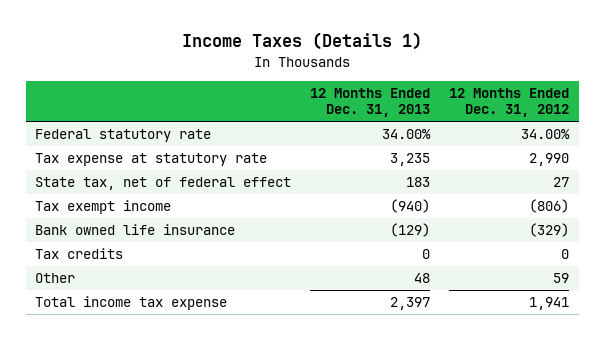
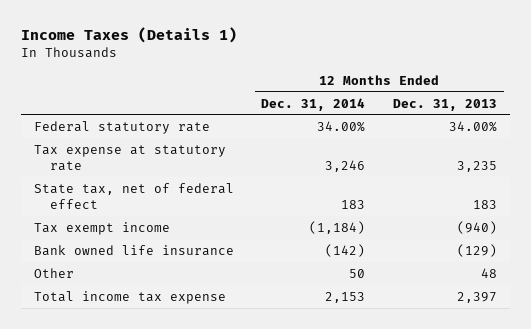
- | 12 Months Ended Dec. 31, 2013 | 12 Months Ended Dec. 31, 2012
+ | 12 Months Ended Dec. 31, 2014 | 12 Months Ended Dec. 31, 2013
- Tax credits | 0 | 0

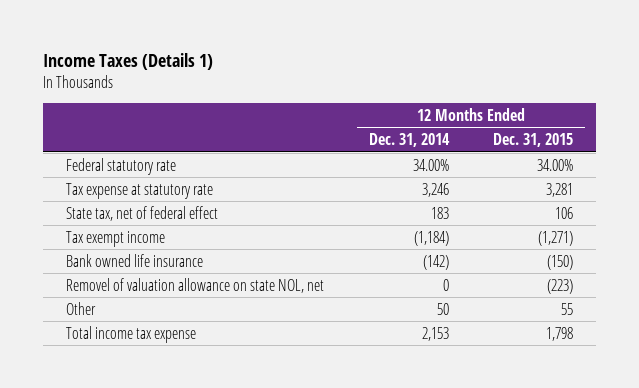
- | 12 Months Ended Dec. 31, 2014 | 12 Months Ended Dec. 31, 2013
+ | 12 Months Ended Dec. 31, 2014 | 12 Months Ended Dec. 31, 2015
+ Removel of valuation allowance on state NOL, net | 0 | (223)

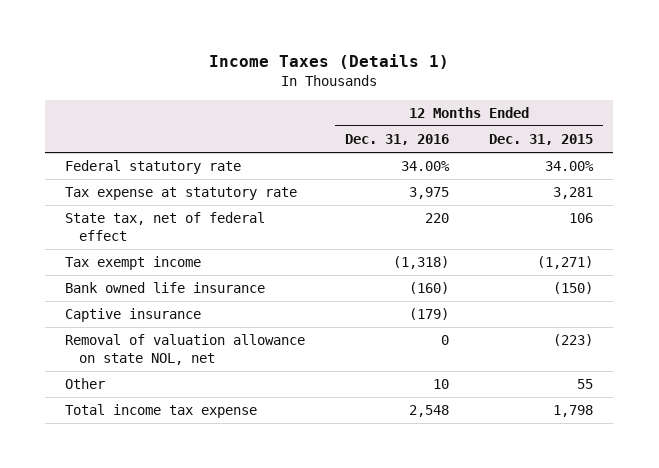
- | 12 Months Ended Dec. 31, 2014 | 12 Months Ended Dec. 31, 2015
+ | 12 Months Ended Dec. 31, 2016 | 12 Months Ended Dec. 31, 2015
- Removel of valuation allowance on state NOL, net | 0 | (223)
+ Captive insurance | (179) |
+ Removal of valuation allowance on state NOL, net | 0 | (223)

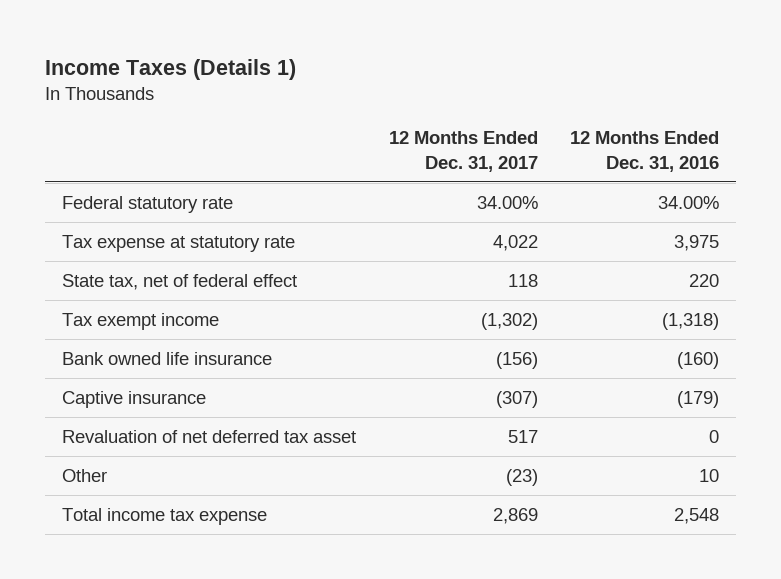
- | 12 Months Ended Dec. 31, 2016 | 12 Months Ended Dec. 31, 2015
+ | 12 Months Ended Dec. 31, 2017 | 12 Months Ended Dec. 31, 2016
- Removal of valuation allowance on state NOL, net | 0 | (223)
+ Revaluation of net deferred tax asset | 517 | 0

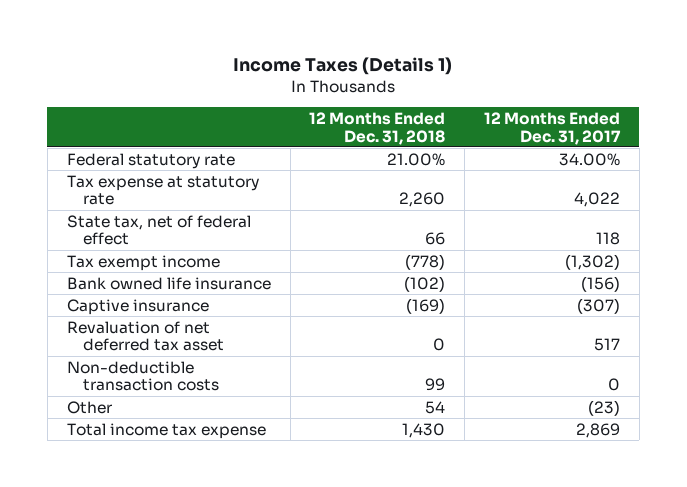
- | 12 Months Ended Dec. 31, 2017 | 12 Months Ended Dec. 31, 2016
+ | 12 Months Ended Dec. 31, 2018 | 12 Months Ended Dec. 31, 2017
+ Non-deductible transaction costs | 99 | 0

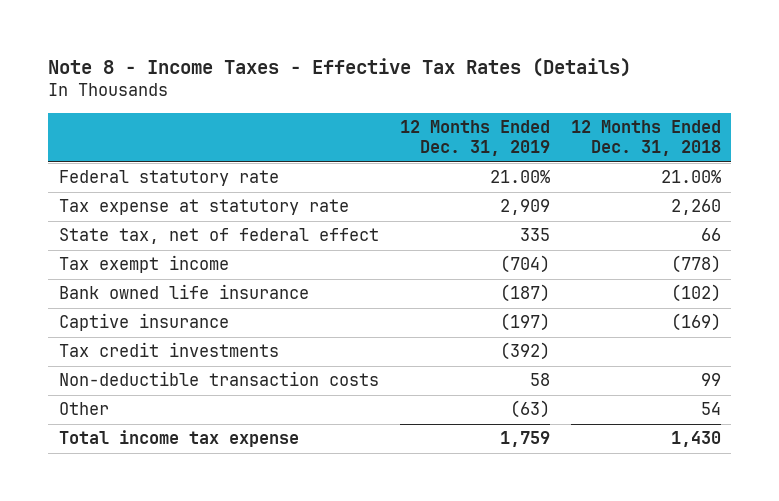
- Income Taxes (Details 1)
+ Note 8 - Income Taxes - Effective Tax Rates (Details)
- | 12 Months Ended Dec. 31, 2018 | 12 Months Ended Dec. 31, 2017
+ | 12 Months Ended Dec. 31, 2019 | 12 Months Ended Dec. 31, 2018
- Revaluation of net deferred tax asset | 0 | 517
+ Tax credit investments | (392) |

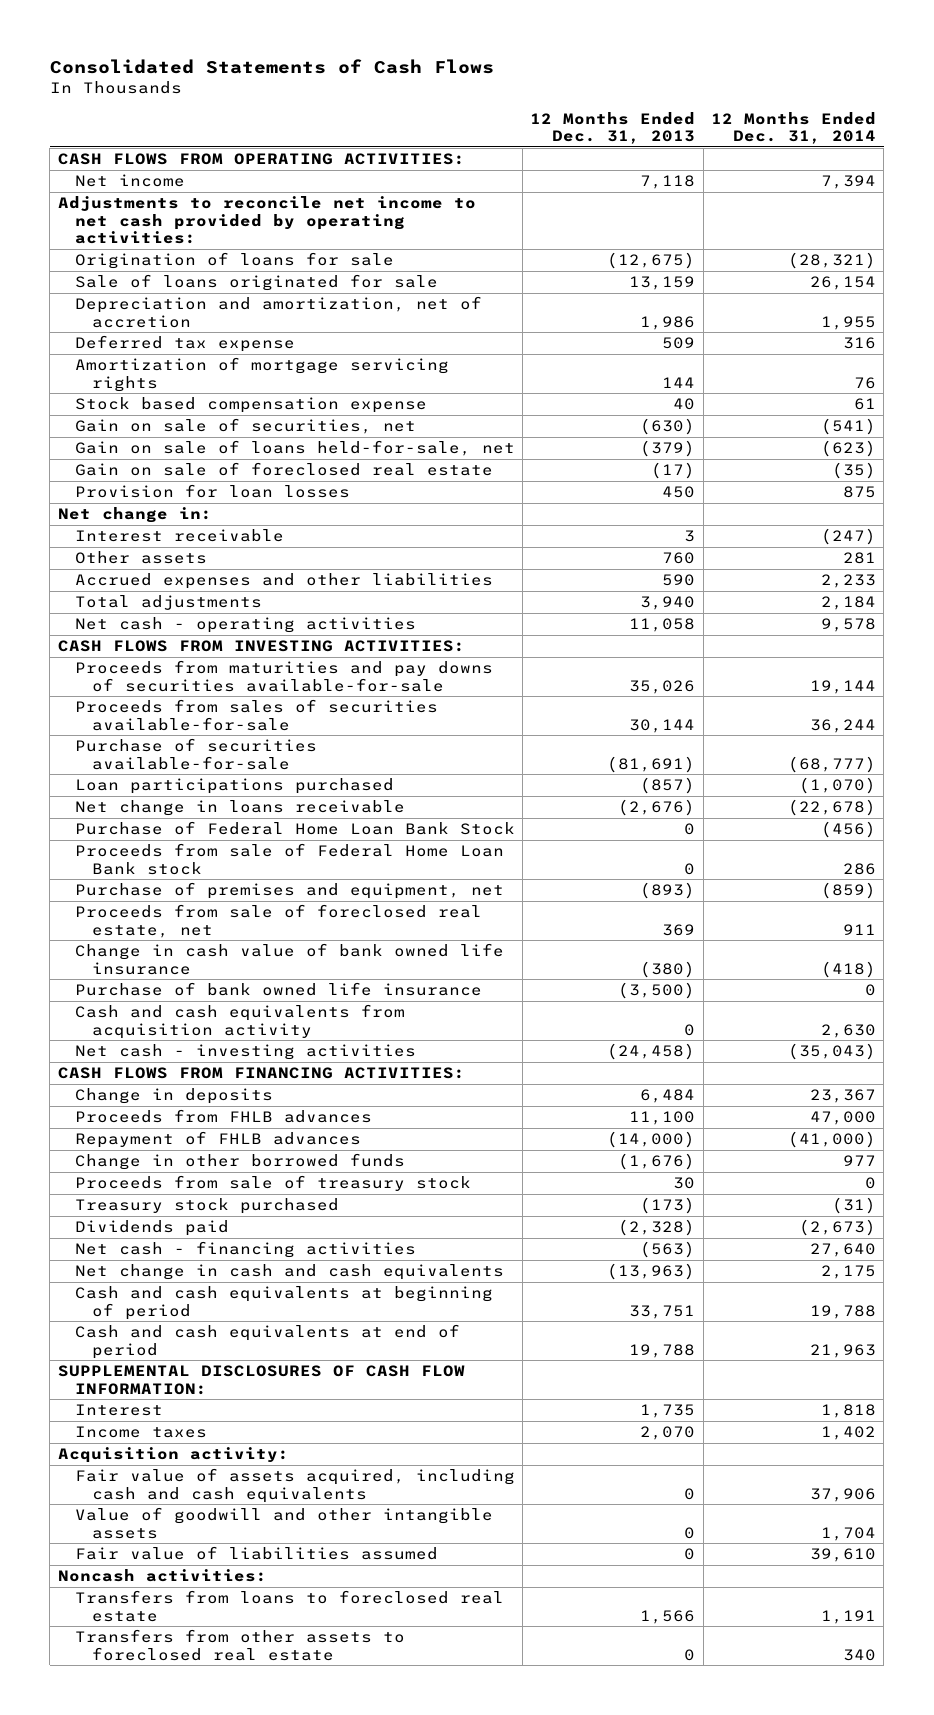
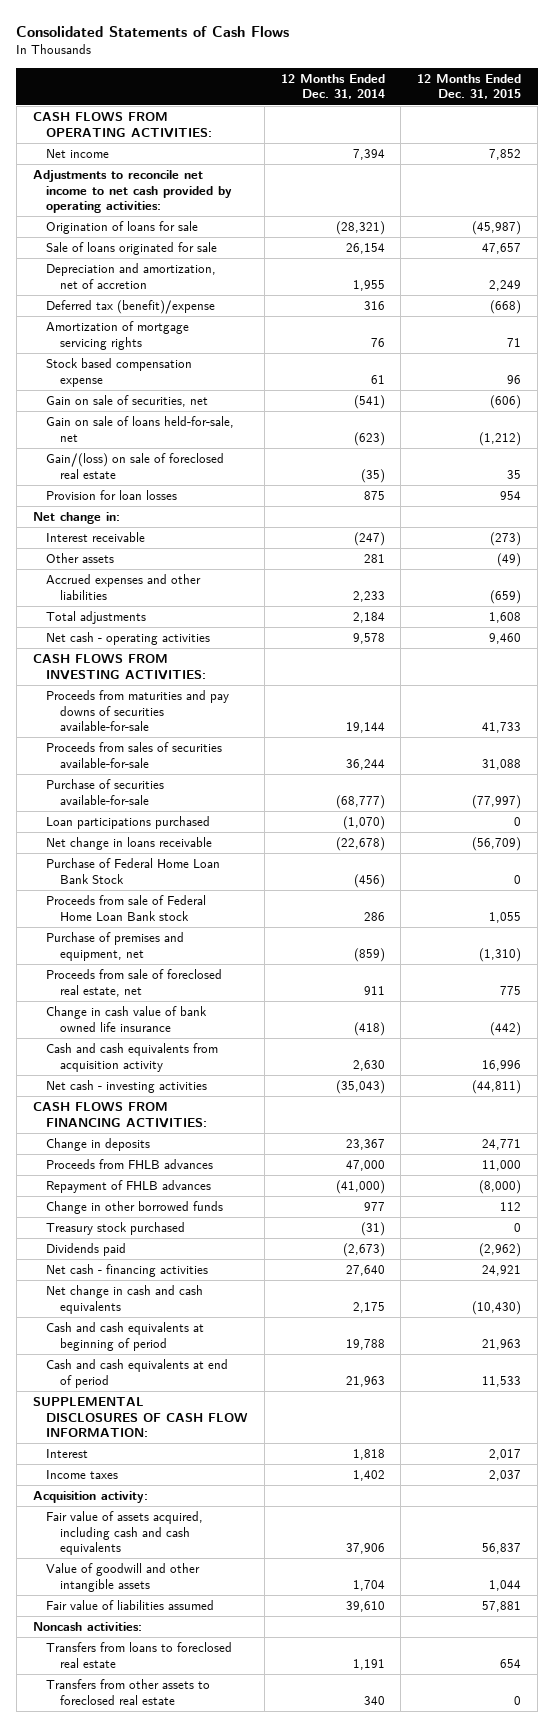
- | 12 Months Ended Dec. 31, 2013 | 12 Months Ended Dec. 31, 2014
+ | 12 Months Ended Dec. 31, 2014 | 12 Months Ended Dec. 31, 2015
- Deferred tax expense | 509 | 316
+ Deferred tax (benefit)/expense | 316 | (668)
- Gain on sale of foreclosed real estate | (17) | (35)
+ Gain/(loss) on sale of foreclosed real estate | (35) | 35
- Purchase of bank owned life insurance | (3,500) | 0
- Proceeds from sale of treasury stock | 30 | 0

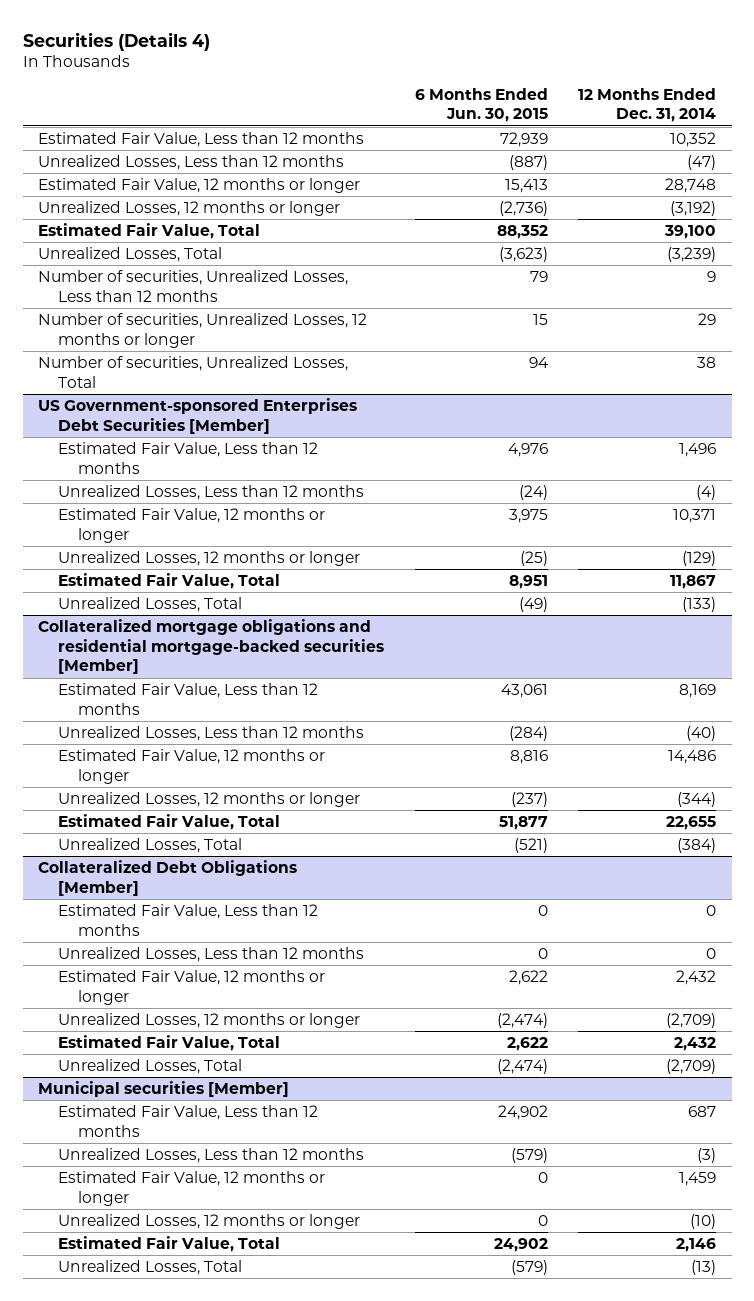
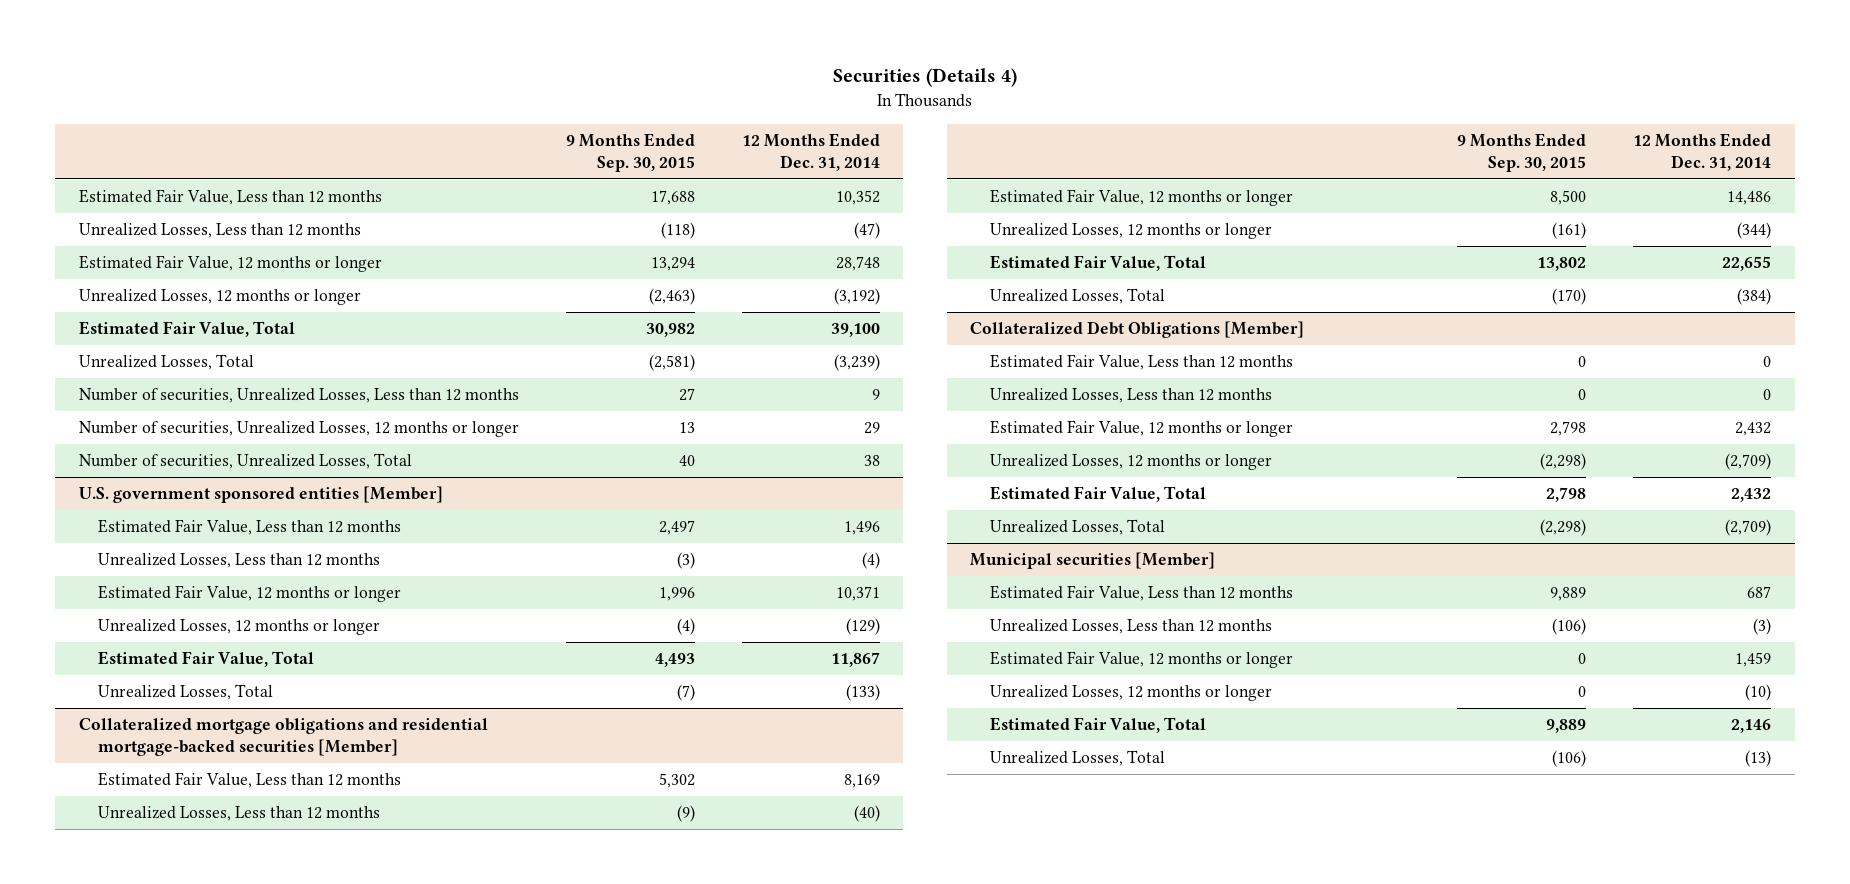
- | 6 Months Ended Jun. 30, 2015 | 12 Months Ended Dec. 31, 2014
+ | 9 Months Ended Sep. 30, 2015 | 12 Months Ended Dec. 31, 2014
- US Government-sponsored Enterprises Debt Securities [Member]
+ U.S. government sponsored entities [Member]

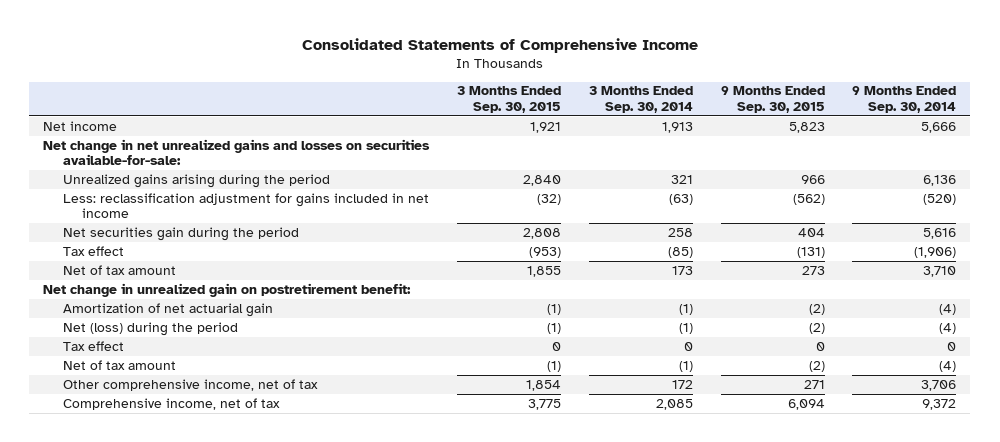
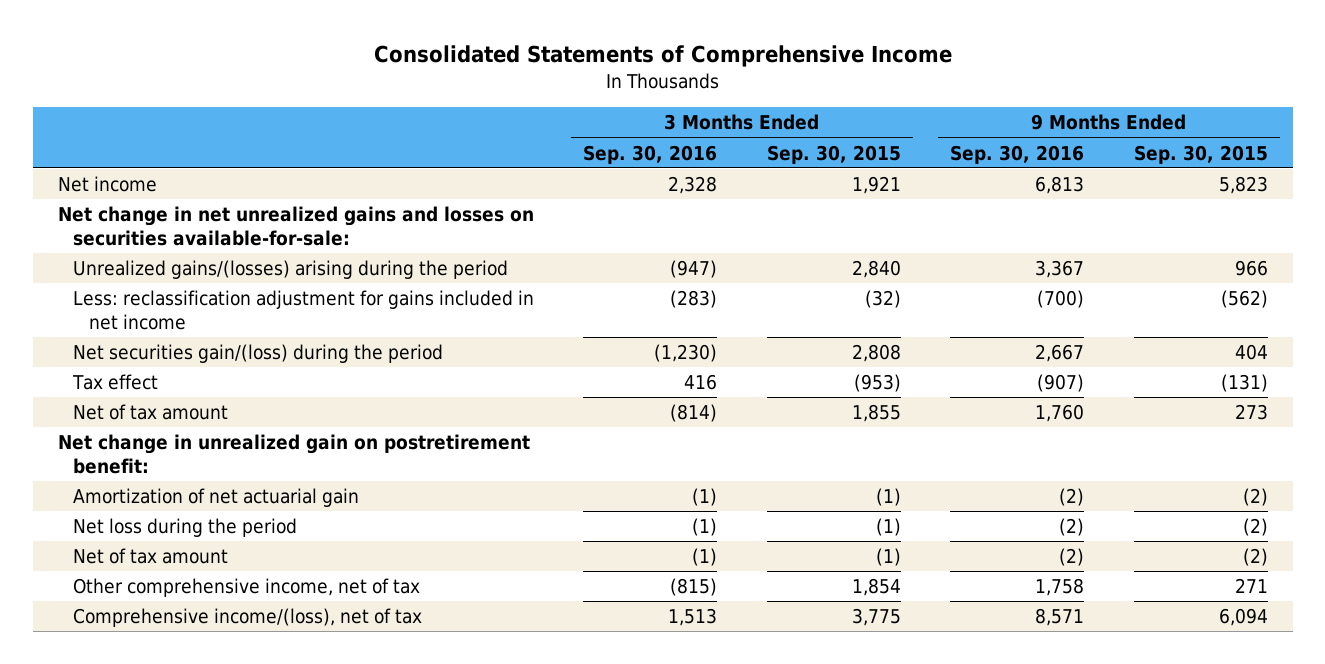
- | 3 Months Ended Sep. 30, 2015 | 3 Months Ended Sep. 30, 2014 | 9 Months Ended Sep. 30, 2015 | 9 Months Ended Sep. 30, 2014
+ | 3 Months Ended Sep. 30, 2016 | 3 Months Ended Sep. 30, 2015 | 9 Months Ended Sep. 30, 2016 | 9 Months Ended Sep. 30, 2015
- Unrealized gains arising during the period | 2,840 | 321 | 966 | 6,136
+ Unrealized gains/(losses) arising during the period | (947) | 2,840 | 3,367 | 966
- Net securities gain during the period | 2,808 | 258 | 404 | 5,616
+ Net securities gain/(loss) during the period | (1,230) | 2,808 | 2,667 | 404
- Net (loss) during the period | (1) | (1) | (2) | (4)
- Tax effect | 0 | 0 | 0 | 0
+ Net loss during the period | (1) | (1) | (2) | (2)
- Comprehensive income, net of tax | 3,775 | 2,085 | 6,094 | 9,372
+ Comprehensive income/(loss), net of tax | 1,513 | 3,775 | 8,571 | 6,094

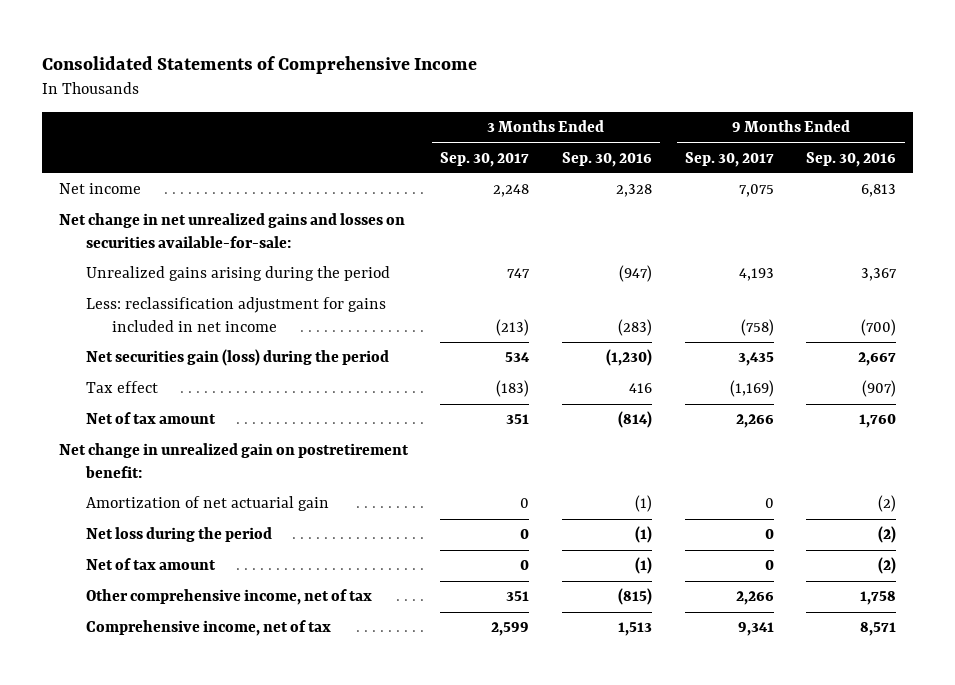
- | 3 Months Ended Sep. 30, 2016 | 3 Months Ended Sep. 30, 2015 | 9 Months Ended Sep. 30, 2016 | 9 Months Ended Sep. 30, 2015
+ | 3 Months Ended Sep. 30, 2017 | 3 Months Ended Sep. 30, 2016 | 9 Months Ended Sep. 30, 2017 | 9 Months Ended Sep. 30, 2016
- Unrealized gains/(losses) arising during the period | (947) | 2,840 | 3,367 | 966
+ Unrealized gains arising during the period | 747 | (947) | 4,193 | 3,367
- Net securities gain/(loss) during the period | (1,230) | 2,808 | 2,667 | 404
+ Net securities gain (loss) during the period | 534 | (1,230) | 3,435 | 2,667
- Comprehensive income/(loss), net of tax | 1,513 | 3,775 | 8,571 | 6,094
+ Comprehensive income, net of tax | 2,599 | 1,513 | 9,341 | 8,571

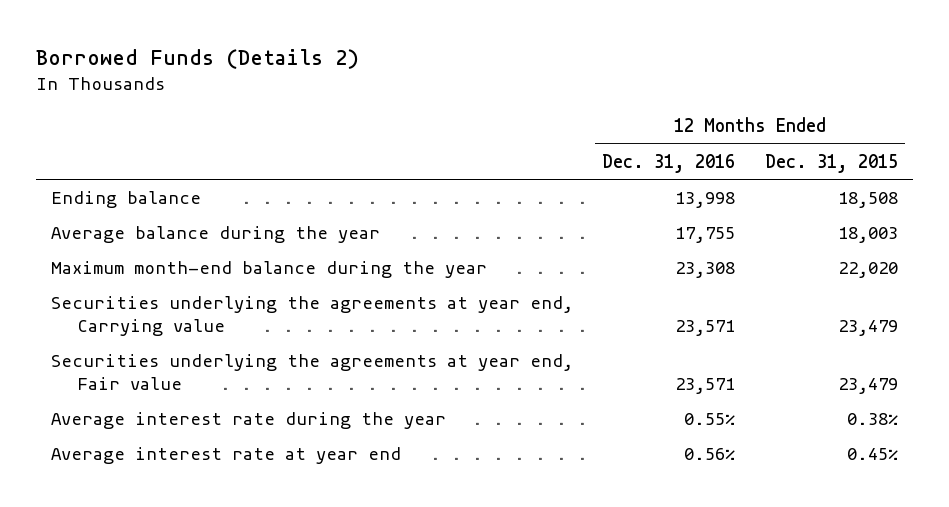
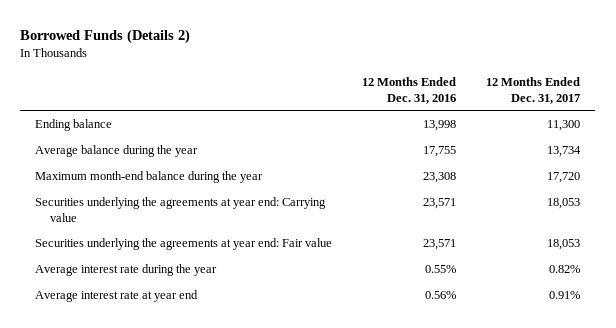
- | 12 Months Ended Dec. 31, 2016 | 12 Months Ended Dec. 31, 2015
+ | 12 Months Ended Dec. 31, 2016 | 12 Months Ended Dec. 31, 2017
- Securities underlying the agreements at year end, Carrying value | 23,571 | 23,479
- Securities underlying the agreements at year end, Fair value | 23,571 | 23,479
+ Securities underlying the agreements at year end: Carrying value | 23,571 | 18,053
+ Securities underlying the agreements at year end: Fair value | 23,571 | 18,053

